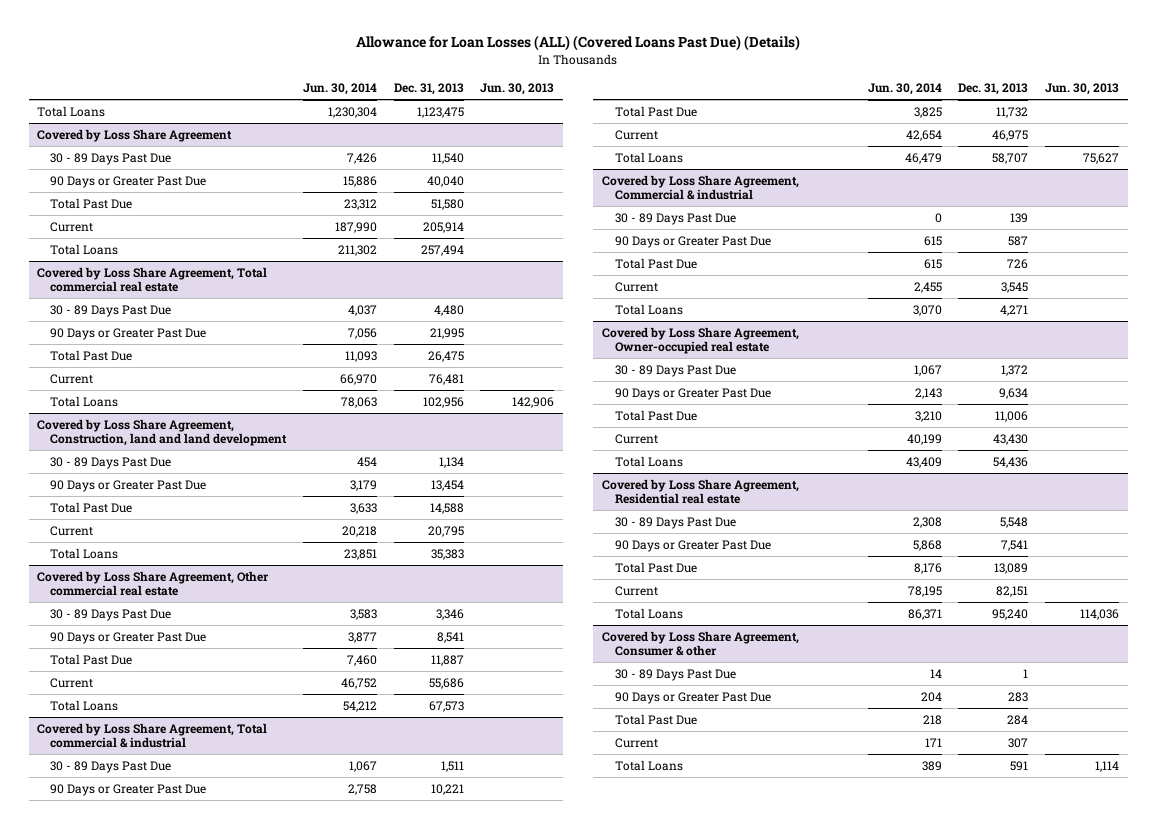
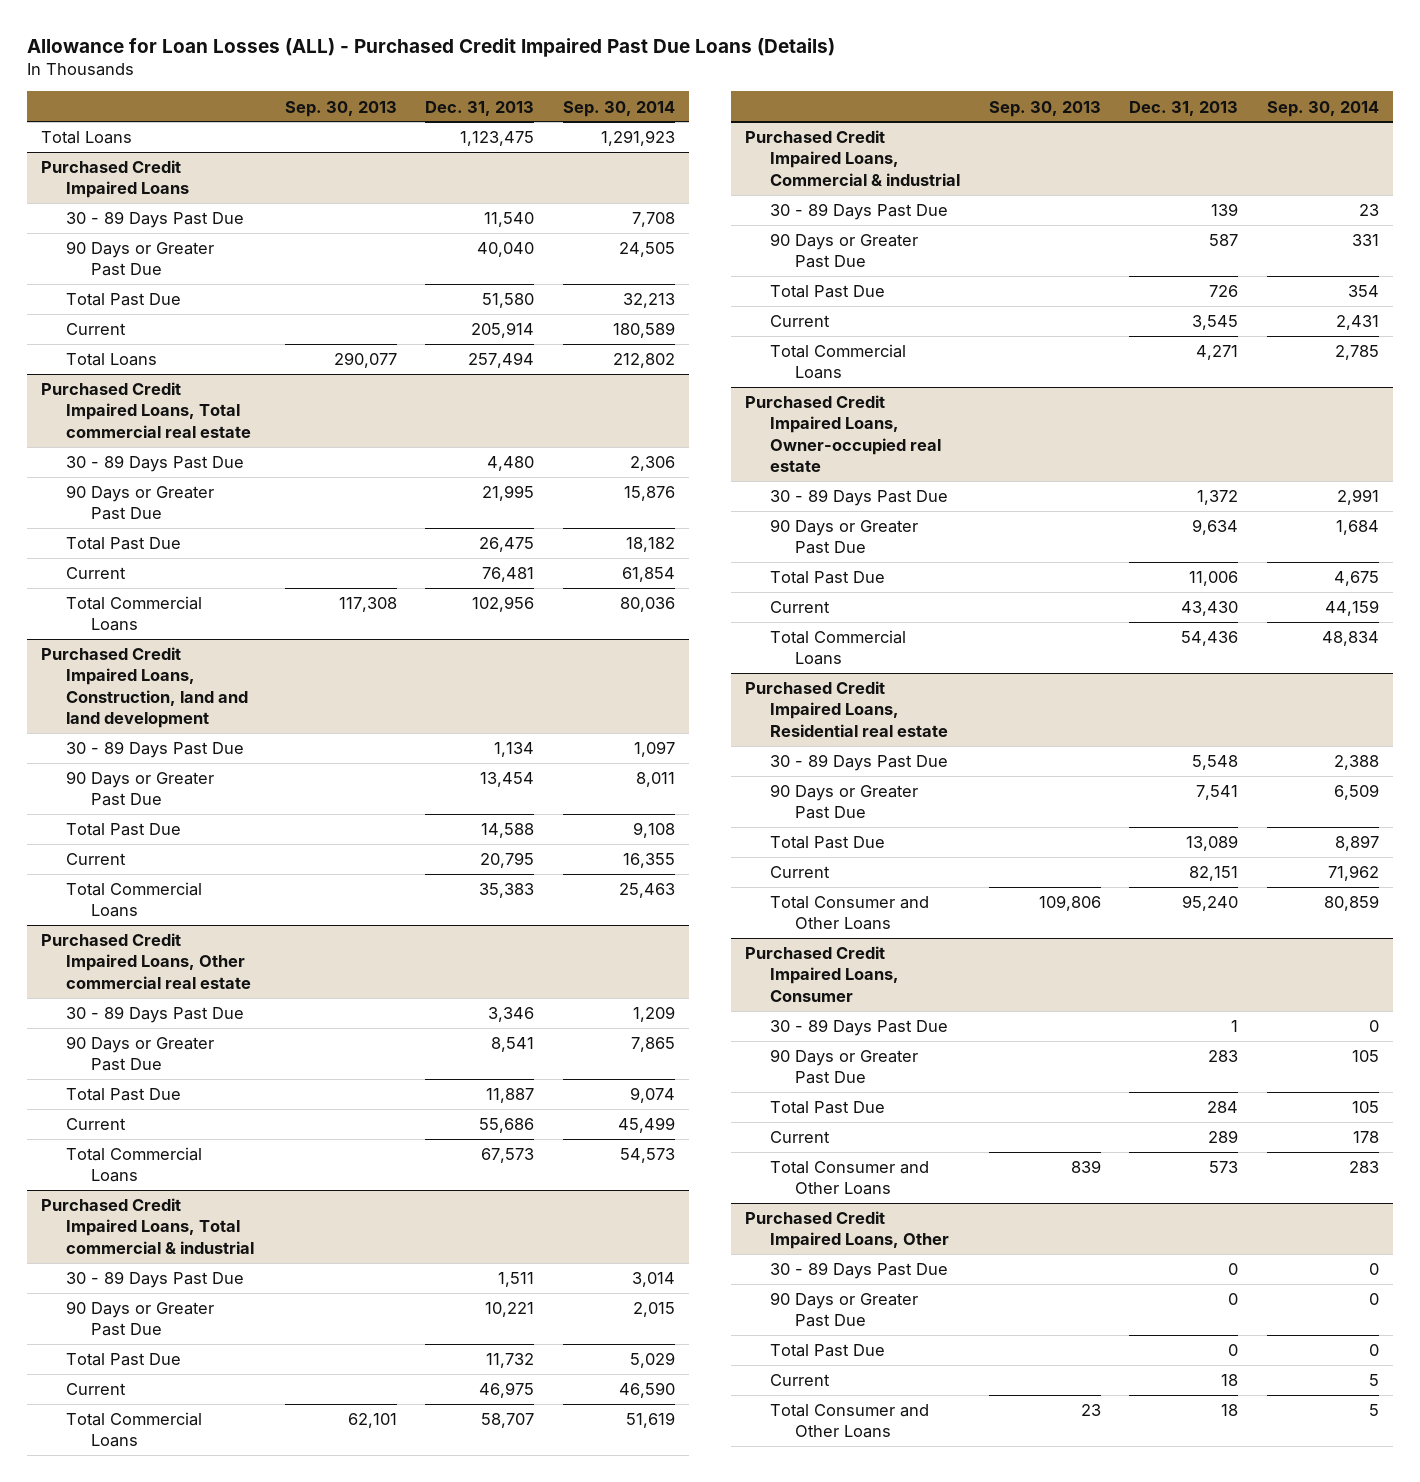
- Allowance for Loan Losses (ALL) (Covered Loans Past Due) (Details)
+ Allowance for Loan Losses (ALL) - Purchased Credit Impaired Past Due Loans (Details)
- | Jun. 30, 2014 | Dec. 31, 2013 | Jun. 30, 2013
+ | Sep. 30, 2013 | Dec. 31, 2013 | Sep. 30, 2014
- Covered by Loss Share Agreement
+ Purchased Credit Impaired Loans
- Covered by Loss Share Agreement, Total commercial real estate
+ Purchased Credit Impaired Loans, Total commercial real estate
- Total Loans | 78,063 | 102,956 | 142,906
- Covered by Loss Share Agreement, Construction, land and land development
+ Total Commercial Loans | 117,308 | 102,956 | 80,036
+ Purchased Credit Impaired Loans, Construction, land and land development
- Total Loans | 23,851 | 35,383 |
- Covered by Loss Share Agreement, Other commercial real estate
+ Total Commercial Loans | | 35,383 | 25,463
+ Purchased Credit Impaired Loans, Other commercial real estate
- Total Loans | 54,212 | 67,573 |
- Covered by Loss Share Agreement, Total commercial & industrial
+ Total Commercial Loans | | 67,573 | 54,573
+ Purchased Credit Impaired Loans, Total commercial & industrial
- Total Loans | 46,479 | 58,707 | 75,627
- Covered by Loss Share Agreement, Commercial & industrial
+ Total Commercial Loans | 62,101 | 58,707 | 51,619
+ Purchased Credit Impaired Loans, Commercial & industrial
- Total Loans | 3,070 | 4,271 |
- Covered by Loss Share Agreement, Owner-occupied real estate
+ Total Commercial Loans | | 4,271 | 2,785
+ Purchased Credit Impaired Loans, Owner-occupied real estate
- Total Loans | 43,409 | 54,436 |
- Covered by Loss Share Agreement, Residential real estate
+ Total Commercial Loans | | 54,436 | 48,834
+ Purchased Credit Impaired Loans, Residential real estate
- Total Loans | 86,371 | 95,240 | 114,036
- Covered by Loss Share Agreement, Consumer & other
+ Total Consumer and Other Loans | 109,806 | 95,240 | 80,859
+ Purchased Credit Impaired Loans, Consumer
- Current | 171 | 307 |
- Total Loans | 389 | 591 | 1,114
+ Current | | 289 | 178
+ Total Consumer and Other Loans | 839 | 573 | 283
+ Purchased Credit Impaired Loans, Other
+ 30 - 89 Days Past Due | | 0 | 0
+ 90 Days or Greater Past Due | | 0 | 0
+ Total Past Due | | 0 | 0
+ Current | | 18 | 5
+ Total Consumer and Other Loans | 23 | 18 | 5

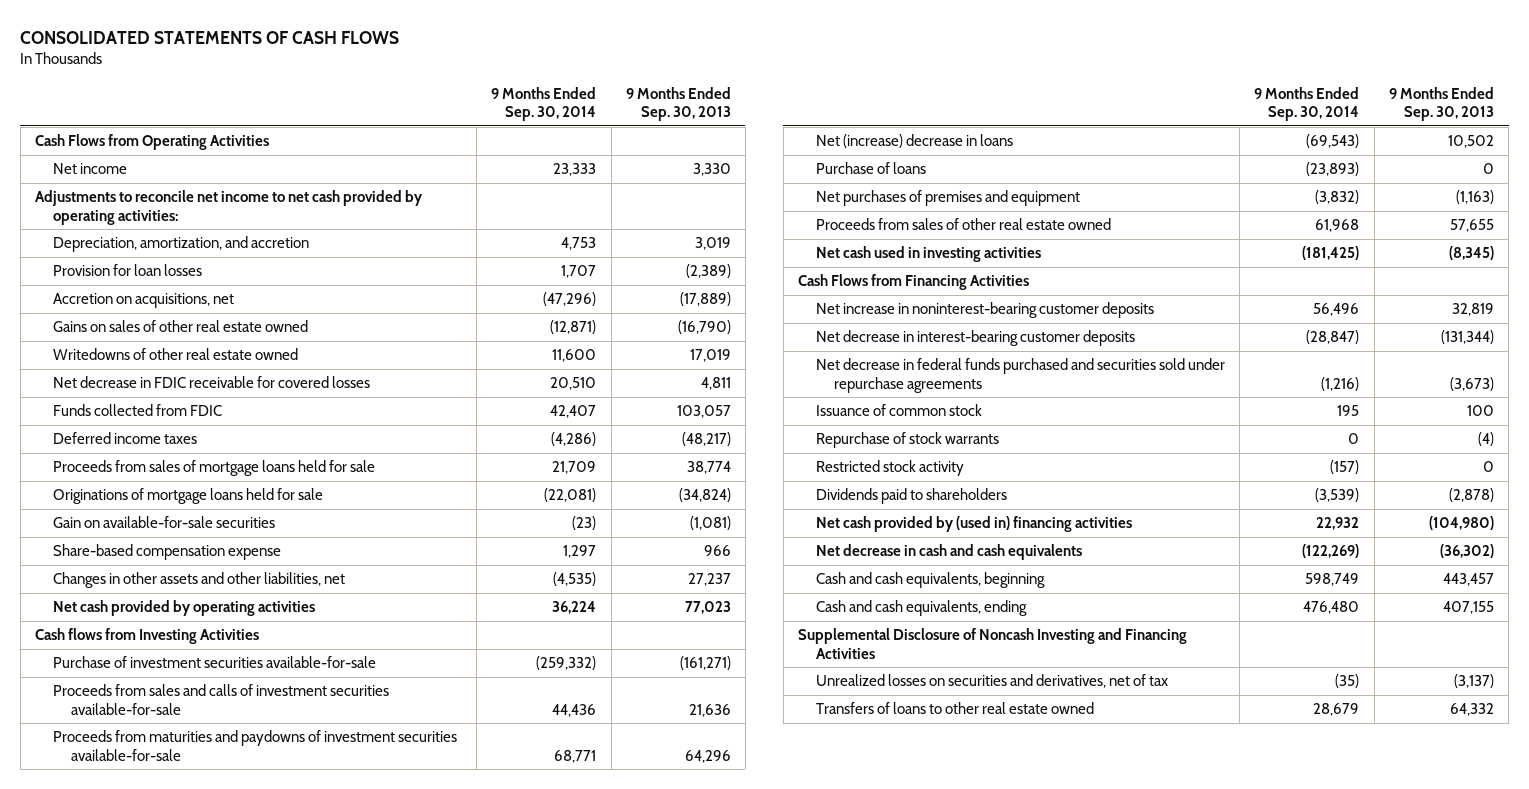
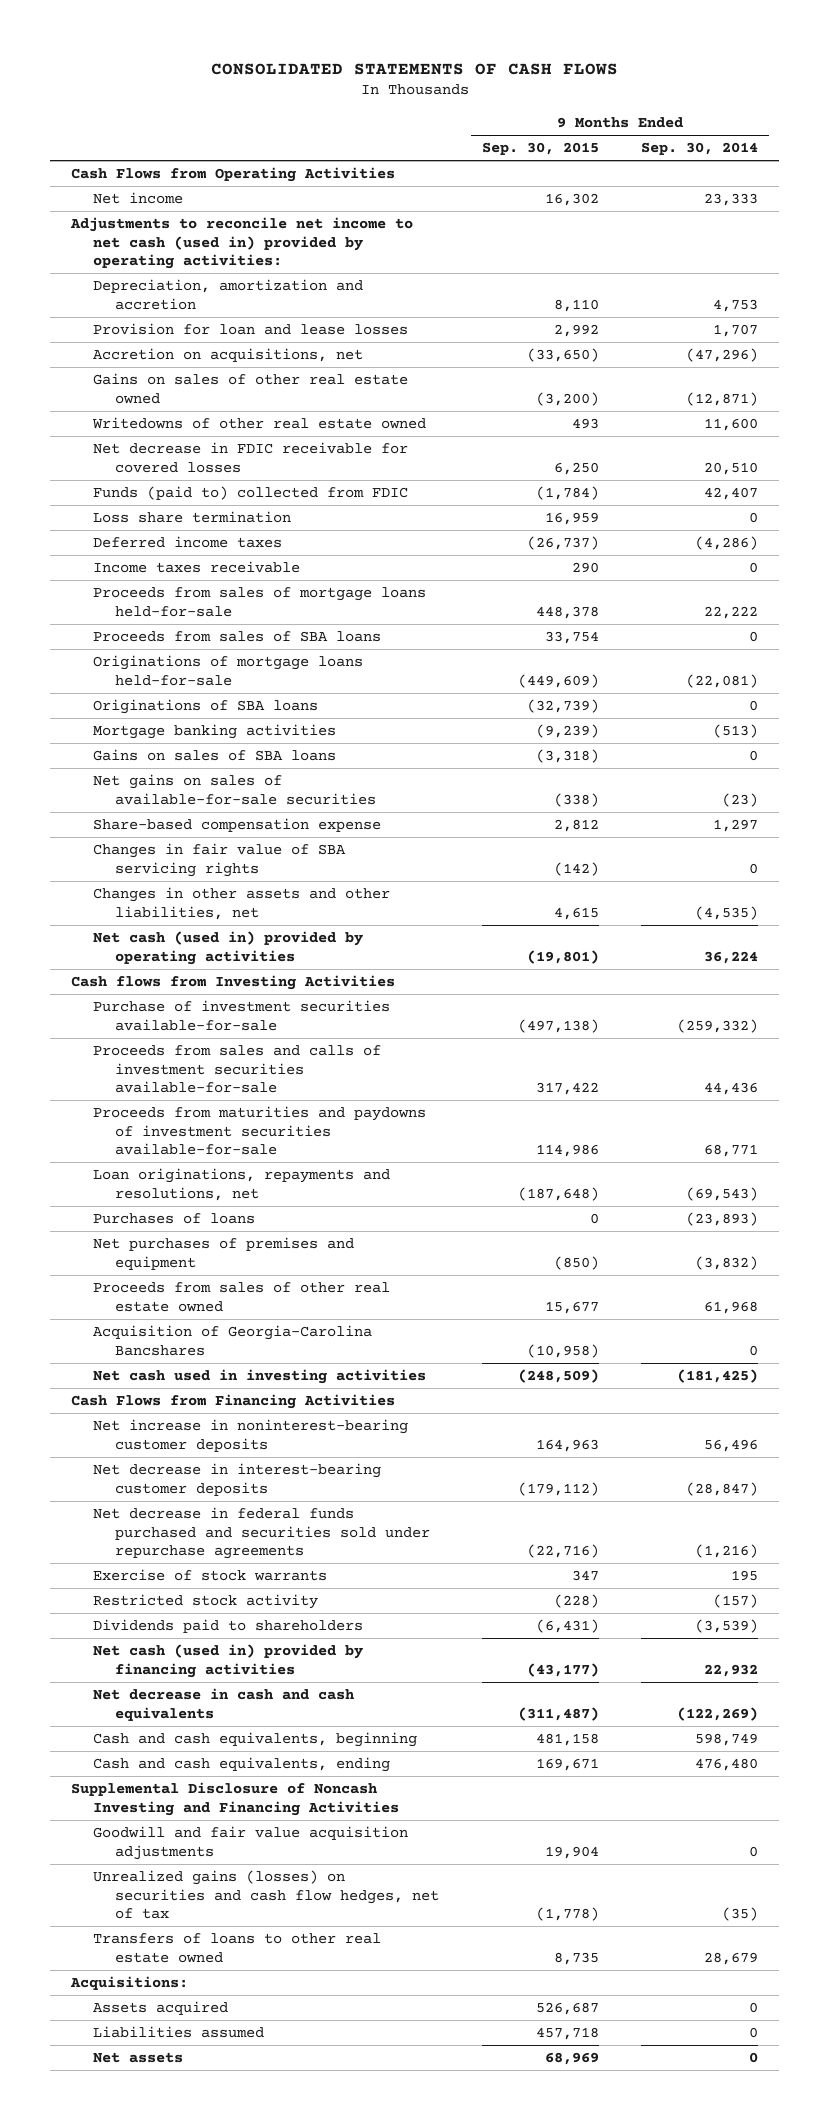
- | 9 Months Ended Sep. 30, 2014 | 9 Months Ended Sep. 30, 2013
+ | 9 Months Ended Sep. 30, 2015 | 9 Months Ended Sep. 30, 2014
- Adjustments to reconcile net income to net cash provided by operating activities:
- Depreciation, amortization, and accretion | 4,753 | 3,019
- Provision for loan losses | 1,707 | (2,389)
+ Adjustments to reconcile net income to net cash (used in) provided by operating activities:
+ Depreciation, amortization and accretion | 8,110 | 4,753
+ Provision for loan and lease losses | 2,992 | 1,707
- Funds collected from FDIC | 42,407 | 103,057
+ Funds (paid to) collected from FDIC | (1,784) | 42,407
+ Loss share termination | 16,959 | 0
- Proceeds from sales of mortgage loans held for sale | 21,709 | 38,774
- Originations of mortgage loans held for sale | (22,081) | (34,824)
- Gain on available-for-sale securities | (23) | (1,081)
+ Income taxes receivable | 290 | 0
+ Proceeds from sales of mortgage loans held-for-sale | 448,378 | 22,222
+ Proceeds from sales of SBA loans | 33,754 | 0
+ Originations of mortgage loans held-for-sale | (449,609) | (22,081)
+ Originations of SBA loans | (32,739) | 0
+ Mortgage banking activities | (9,239) | (513)
+ Gains on sales of SBA loans | (3,318) | 0
+ Net gains on sales of available-for-sale securities | (338) | (23)
+ Changes in fair value of SBA servicing rights | (142) | 0
- Net cash provided by operating activities | 36,224 | 77,023
+ Net cash (used in) provided by operating activities | (19,801) | 36,224
- Net (increase) decrease in loans | (69,543) | 10,502
- Purchase of loans | (23,893) | 0
+ Loan originations, repayments and resolutions, net | (187,648) | (69,543)
+ Purchases of loans | 0 | (23,893)
+ Acquisition of Georgia-Carolina Bancshares | (10,958) | 0
- Issuance of common stock | 195 | 100
- Repurchase of stock warrants | 0 | (4)
+ Exercise of stock warrants | 347 | 195
- Net cash provided by (used in) financing activities | 22,932 | (104,980)
+ Net cash (used in) provided by financing activities | (43,177) | 22,932
- Unrealized losses on securities and derivatives, net of tax | (35) | (3,137)
+ Goodwill and fair value acquisition adjustments | 19,904 | 0
+ Unrealized gains (losses) on securities and cash flow hedges, net of tax | (1,778) | (35)
+ Acquisitions:
+ Assets acquired | 526,687 | 0
+ Liabilities assumed | 457,718 | 0
+ Net assets | 68,969 | 0

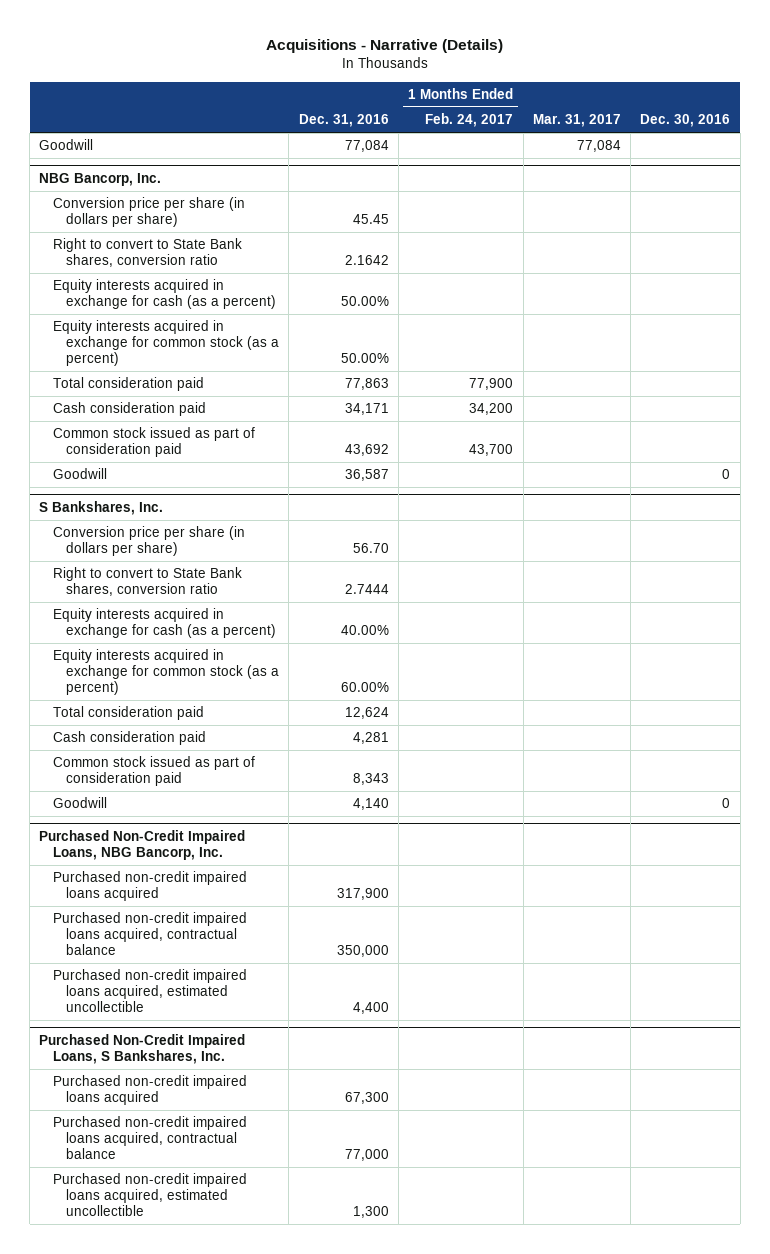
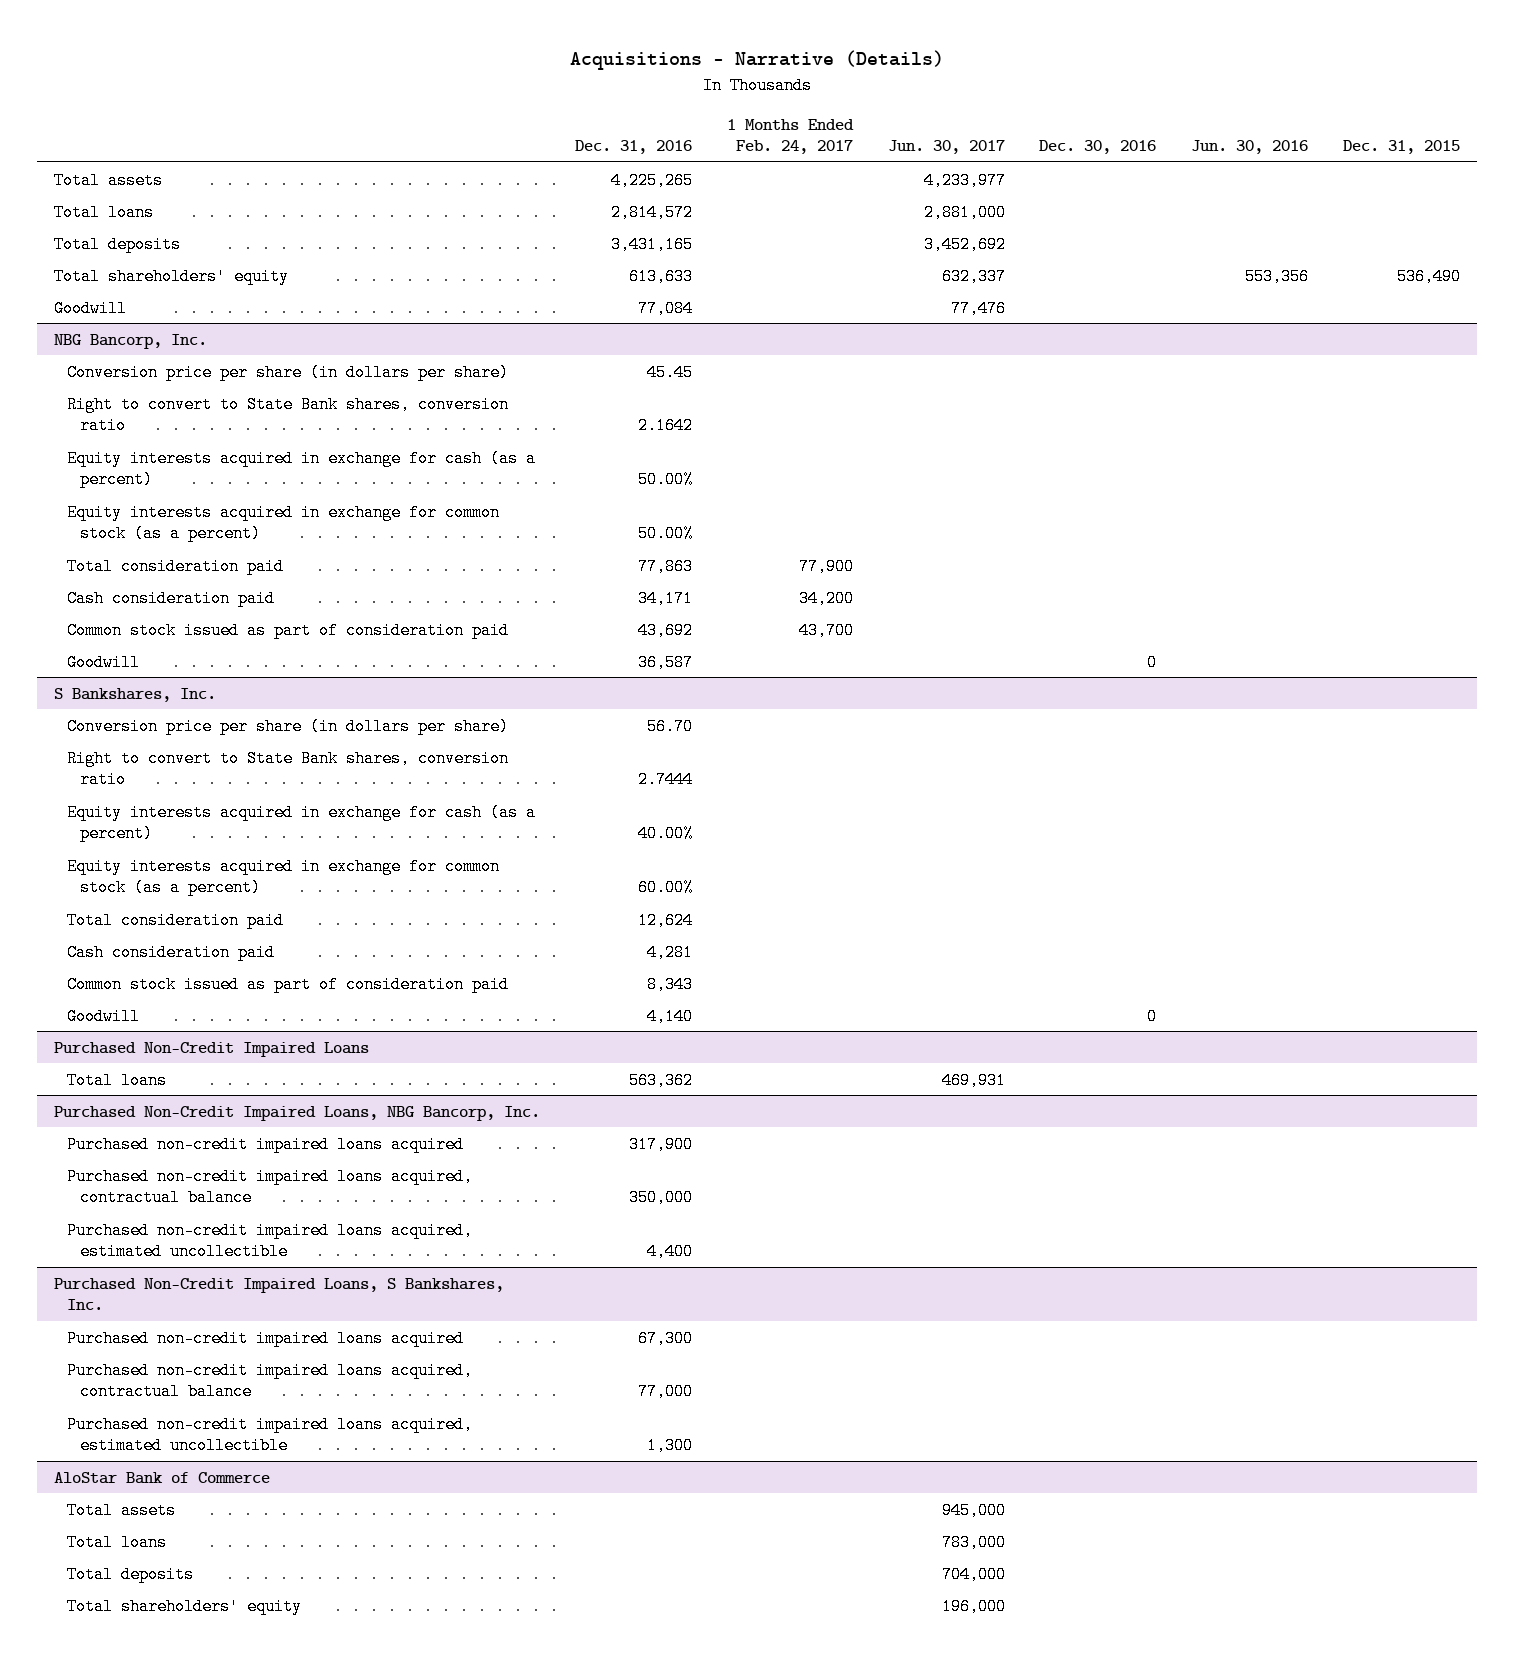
- | Dec. 31, 2016 | 1 Months Ended Feb. 24, 2017 | Mar. 31, 2017 | Dec. 30, 2016
+ | Dec. 31, 2016 | 1 Months Ended Feb. 24, 2017 | Jun. 30, 2017 | Dec. 30, 2016 | Jun. 30, 2016 | Dec. 31, 2015
+ Total assets | 4,225,265 | | 4,233,977 | | |
+ Total loans | 2,814,572 | | 2,881,000 | | |
+ Total deposits | 3,431,165 | | 3,452,692 | | |
+ Total shareholders' equity | 613,633 | | 632,337 | | 553,356 | 536,490
+ Purchased Non-Credit Impaired Loans
+ Total loans | 563,362 | | 469,931 | | |
+ AloStar Bank of Commerce
+ Total assets | | | 945,000 | | |
+ Total loans | | | 783,000 | | |
+ Total deposits | | | 704,000 | | |
+ Total shareholders' equity | | | 196,000 | | |

